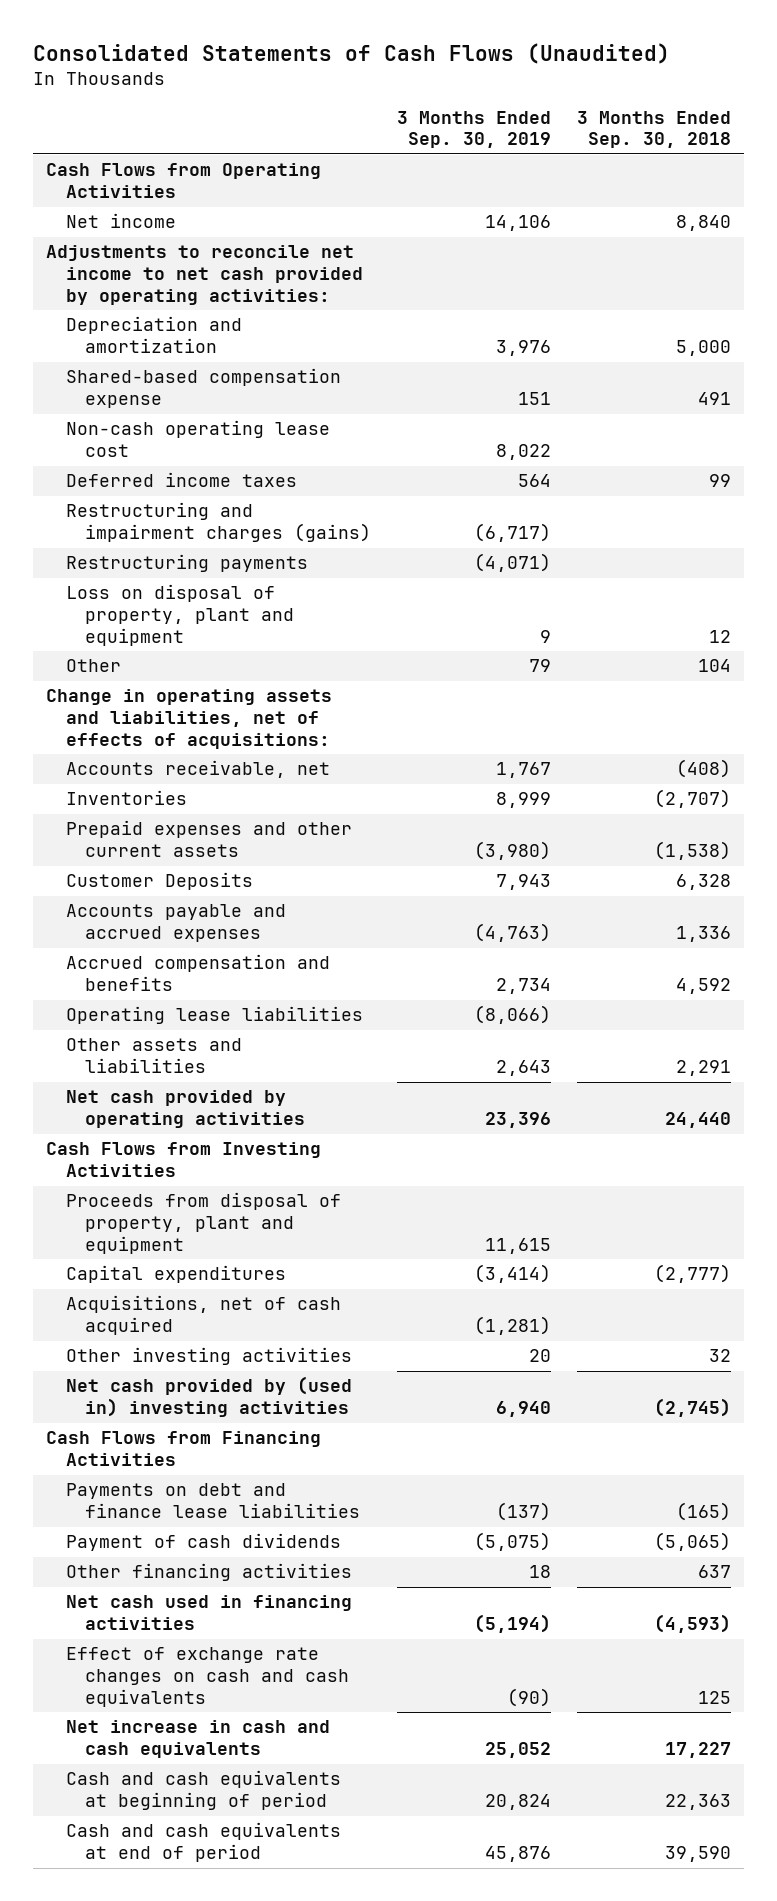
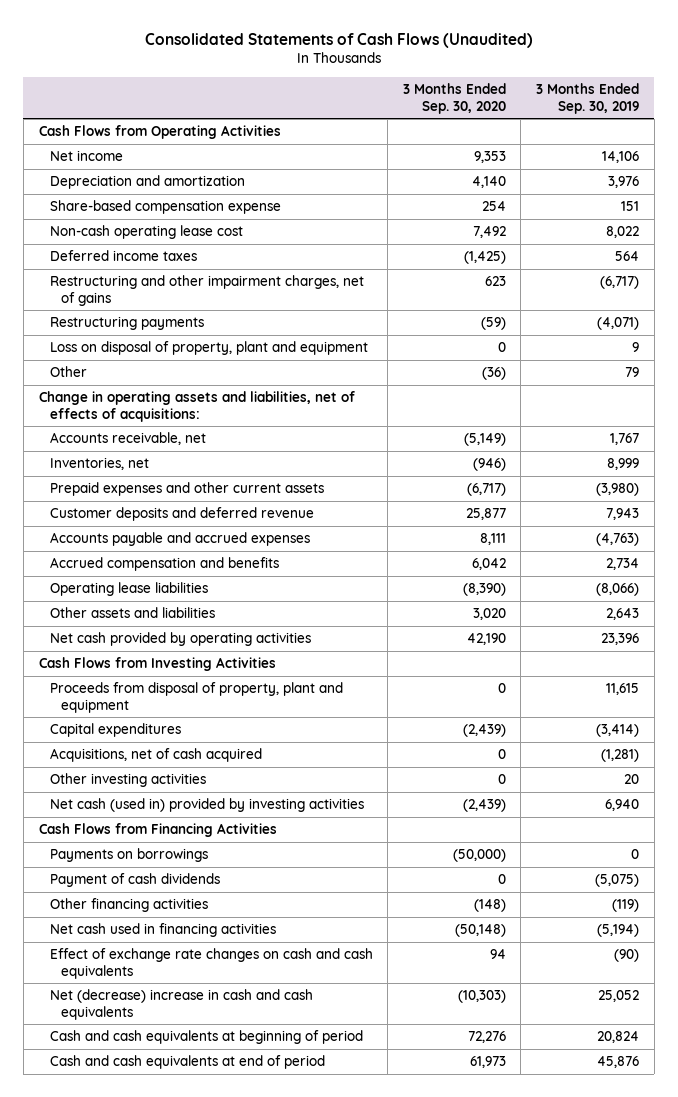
- | 3 Months Ended Sep. 30, 2019 | 3 Months Ended Sep. 30, 2018
+ | 3 Months Ended Sep. 30, 2020 | 3 Months Ended Sep. 30, 2019
- Adjustments to reconcile net income to net cash provided by operating activities:
- Shared-based compensation expense | 151 | 491
+ Share-based compensation expense | 254 | 151
- Restructuring and impairment charges (gains) | (6,717) |
+ Restructuring and other impairment charges, net of gains | 623 | (6,717)
- Inventories | 8,999 | (2,707)
+ Inventories, net | (946) | 8,999
- Customer Deposits | 7,943 | 6,328
+ Customer deposits and deferred revenue | 25,877 | 7,943
- Net cash provided by (used in) investing activities | 6,940 | (2,745)
+ Net cash (used in) provided by investing activities | (2,439) | 6,940
- Payments on debt and finance lease liabilities | (137) | (165)
+ Payments on borrowings | (50,000) | 0
- Other financing activities | 18 | 637
+ Other financing activities | (148) | (119)
- Net increase in cash and cash equivalents | 25,052 | 17,227
+ Net (decrease) increase in cash and cash equivalents | (10,303) | 25,052

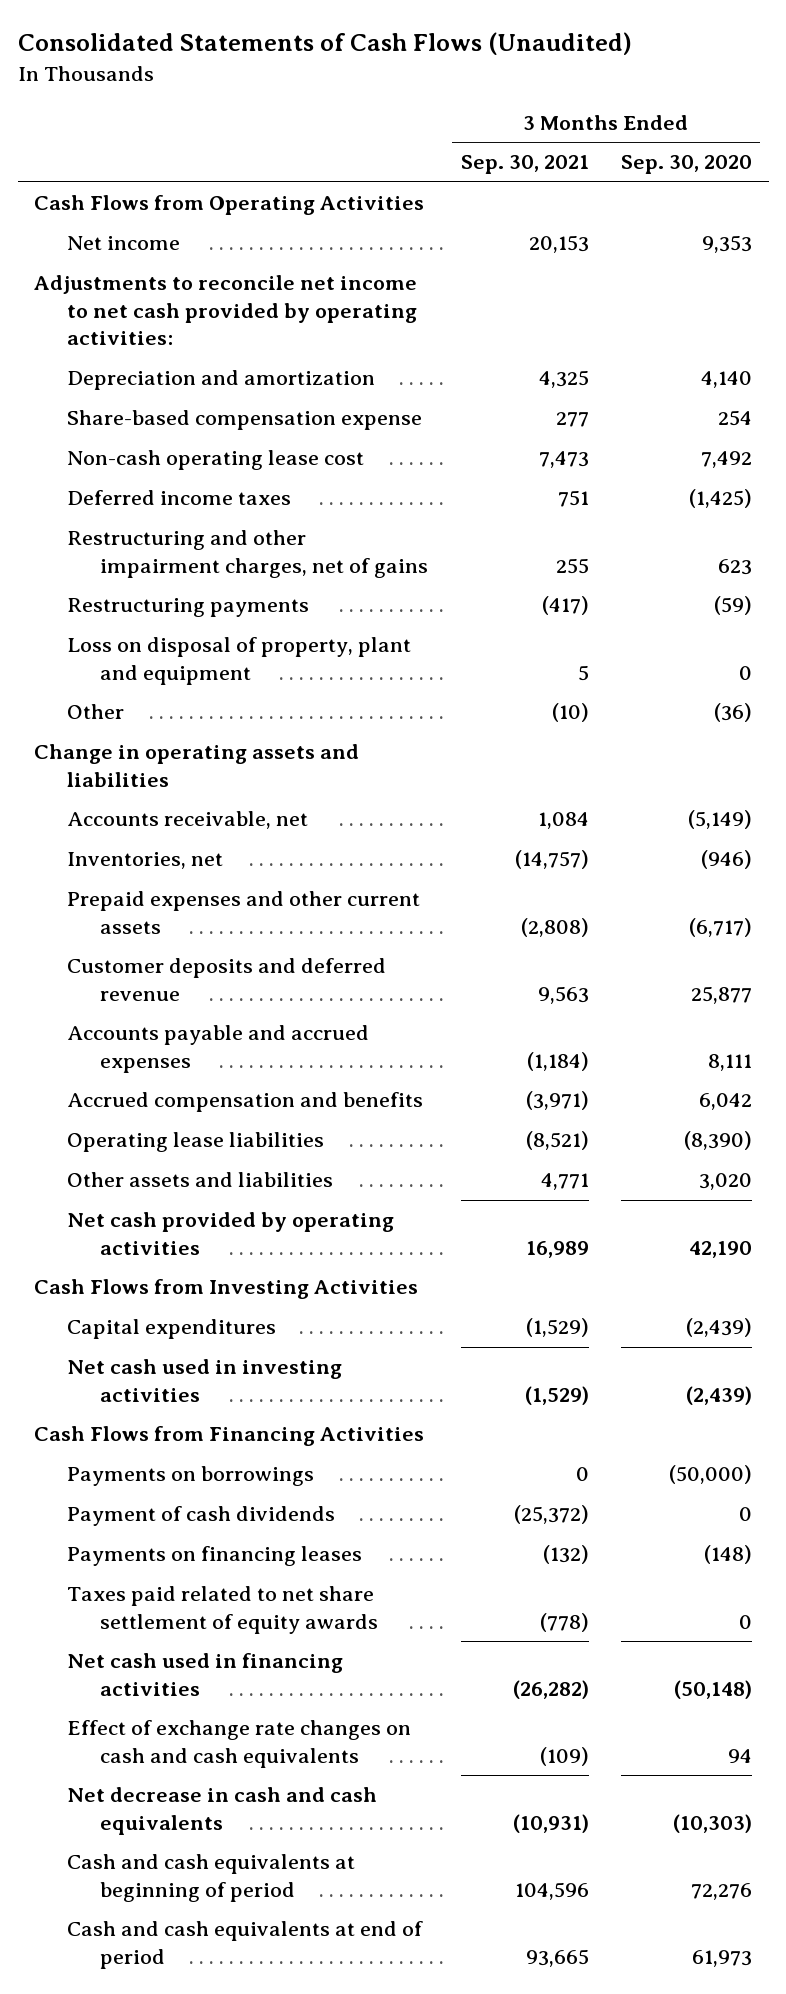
- | 3 Months Ended Sep. 30, 2020 | 3 Months Ended Sep. 30, 2019
+ | 3 Months Ended Sep. 30, 2021 | 3 Months Ended Sep. 30, 2020
+ Adjustments to reconcile net income to net cash provided by operating activities:
- Change in operating assets and liabilities, net of effects of acquisitions:
+ Change in operating assets and liabilities
- Proceeds from disposal of property, plant and equipment | 0 | 11,615
- Acquisitions, net of cash acquired | 0 | (1,281)
- Other investing activities | 0 | 20
- Net cash (used in) provided by investing activities | (2,439) | 6,940
+ Net cash used in investing activities | (1,529) | (2,439)
- Other financing activities | (148) | (119)
+ Payments on financing leases | (132) | (148)
+ Taxes paid related to net share settlement of equity awards | (778) | 0
- Net (decrease) increase in cash and cash equivalents | (10,303) | 25,052
+ Net decrease in cash and cash equivalents | (10,931) | (10,303)

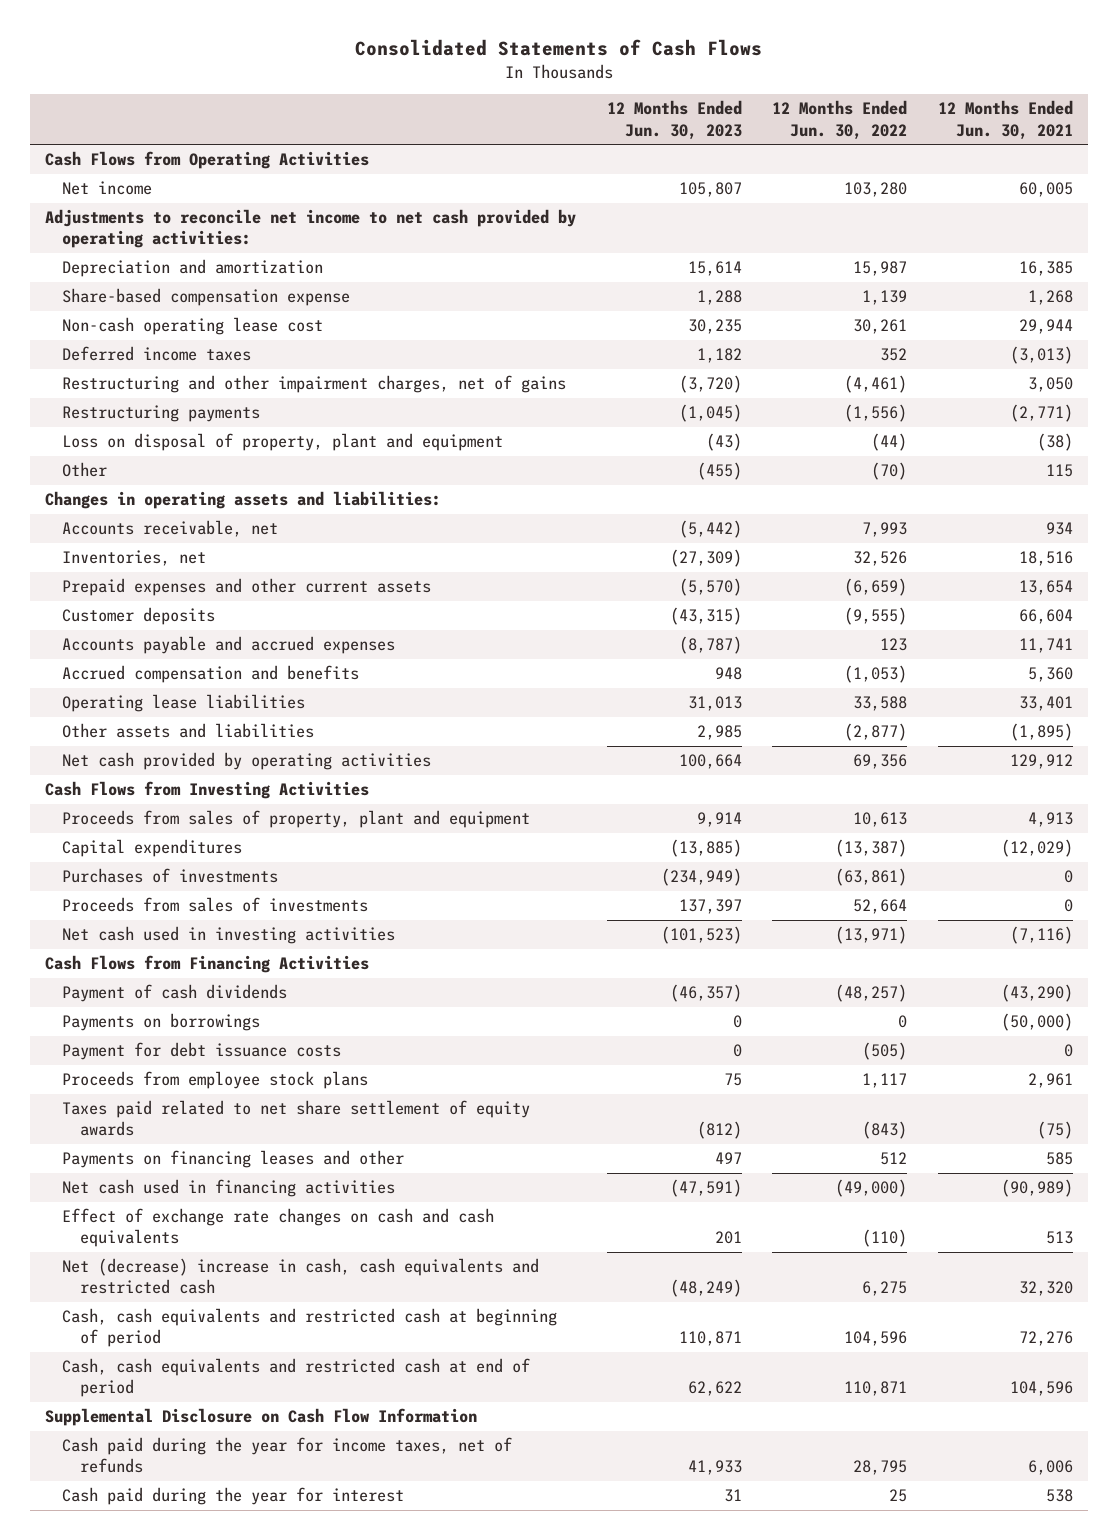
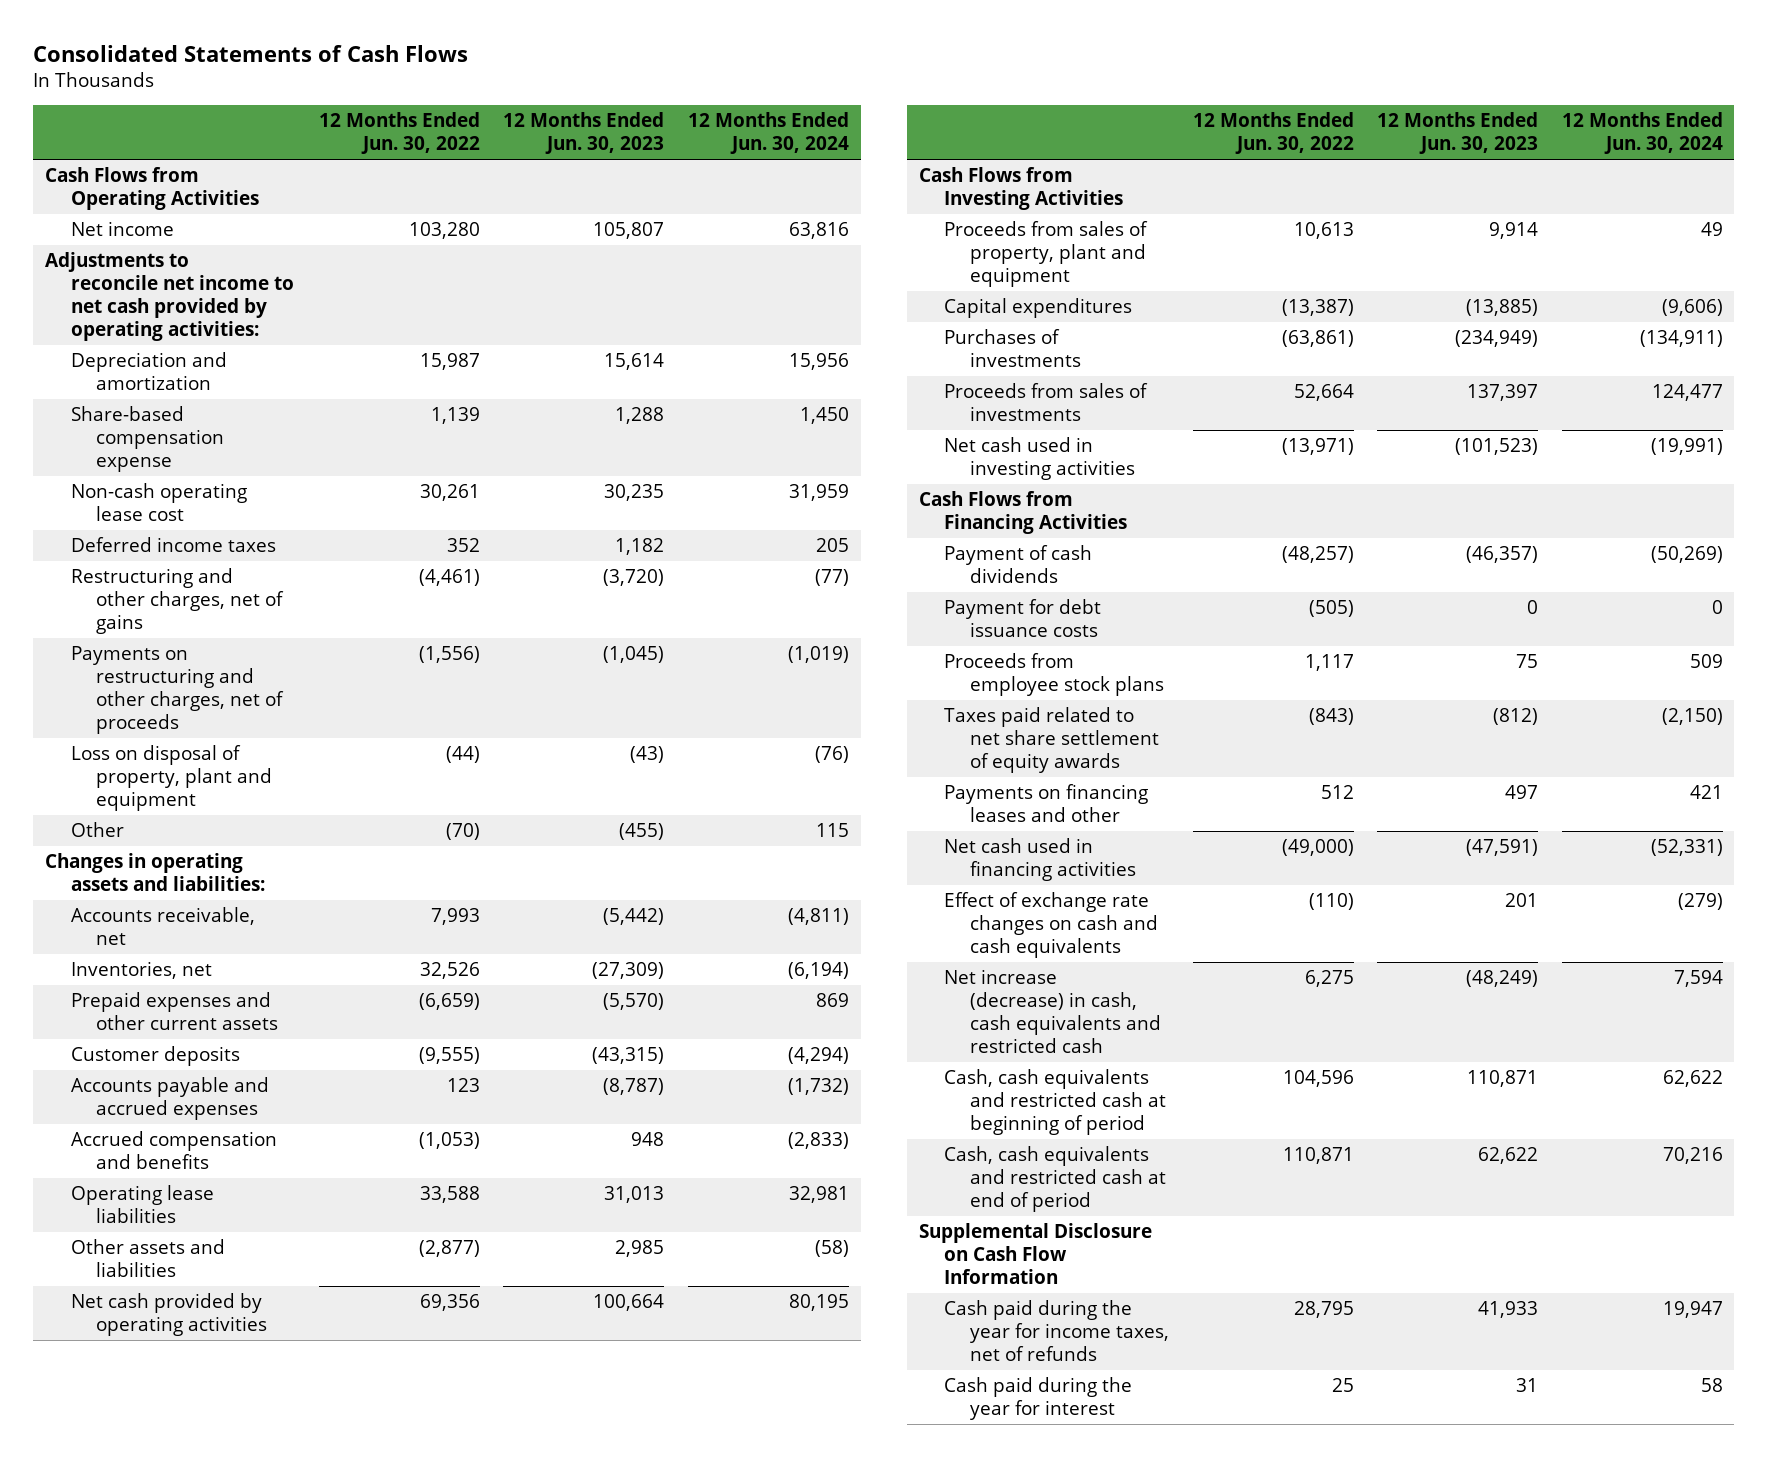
- | 12 Months Ended Jun. 30, 2023 | 12 Months Ended Jun. 30, 2022 | 12 Months Ended Jun. 30, 2021
+ | 12 Months Ended Jun. 30, 2022 | 12 Months Ended Jun. 30, 2023 | 12 Months Ended Jun. 30, 2024
- Restructuring and other impairment charges, net of gains | (3,720) | (4,461) | 3,050
- Restructuring payments | (1,045) | (1,556) | (2,771)
+ Restructuring and other charges, net of gains | (4,461) | (3,720) | (77)
+ Payments on restructuring and other charges, net of proceeds | (1,556) | (1,045) | (1,019)
- Payments on borrowings | 0 | 0 | (50,000)
- Net (decrease) increase in cash, cash equivalents and restricted cash | (48,249) | 6,275 | 32,320
+ Net increase (decrease) in cash, cash equivalents and restricted cash | 6,275 | (48,249) | 7,594

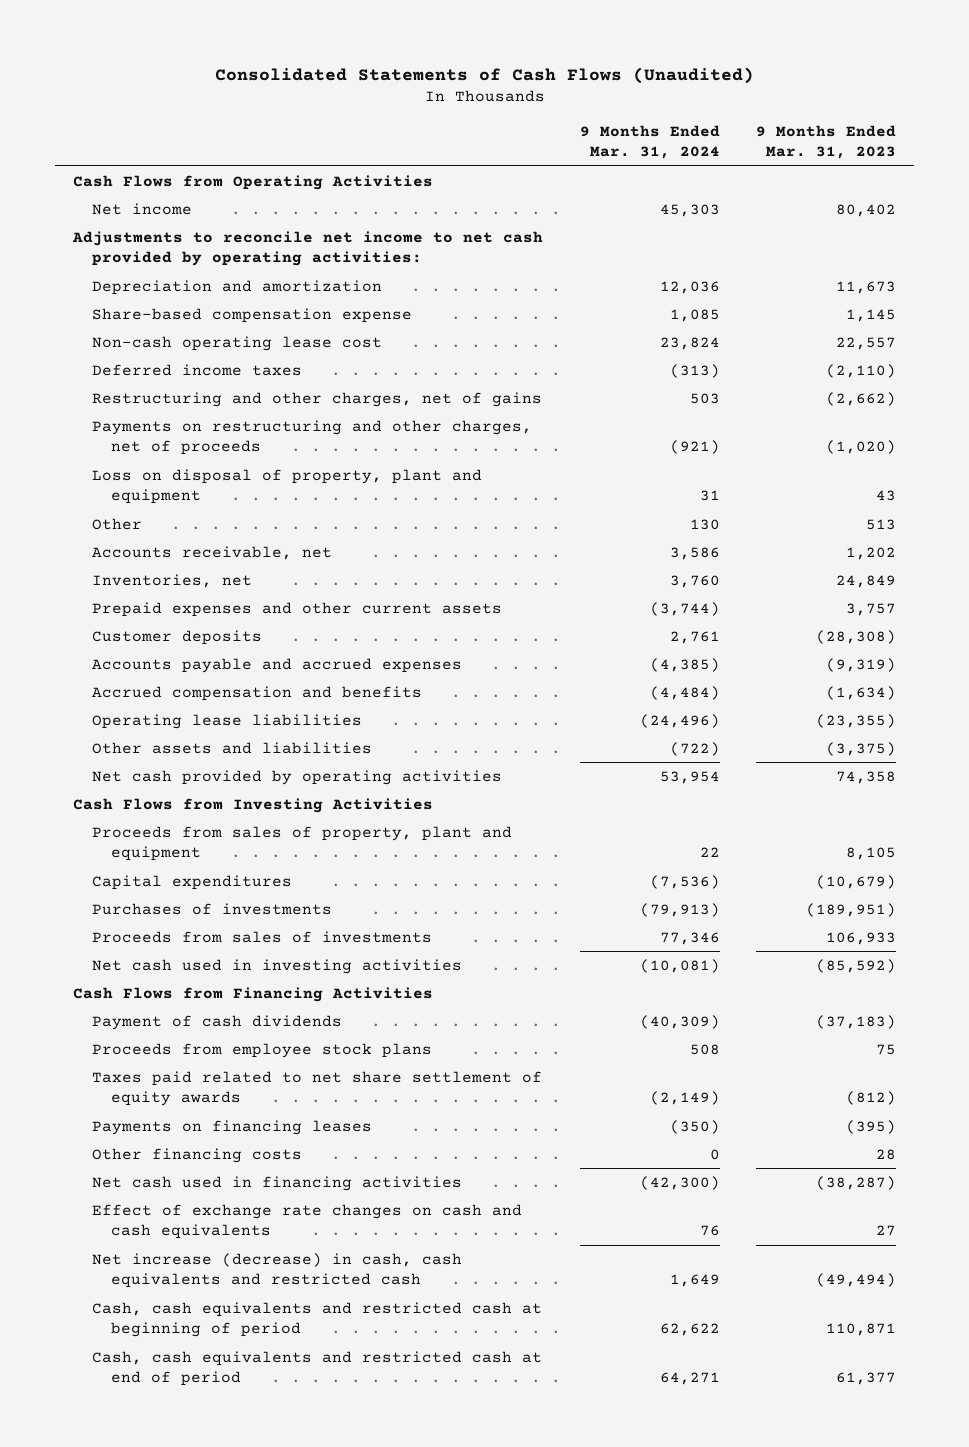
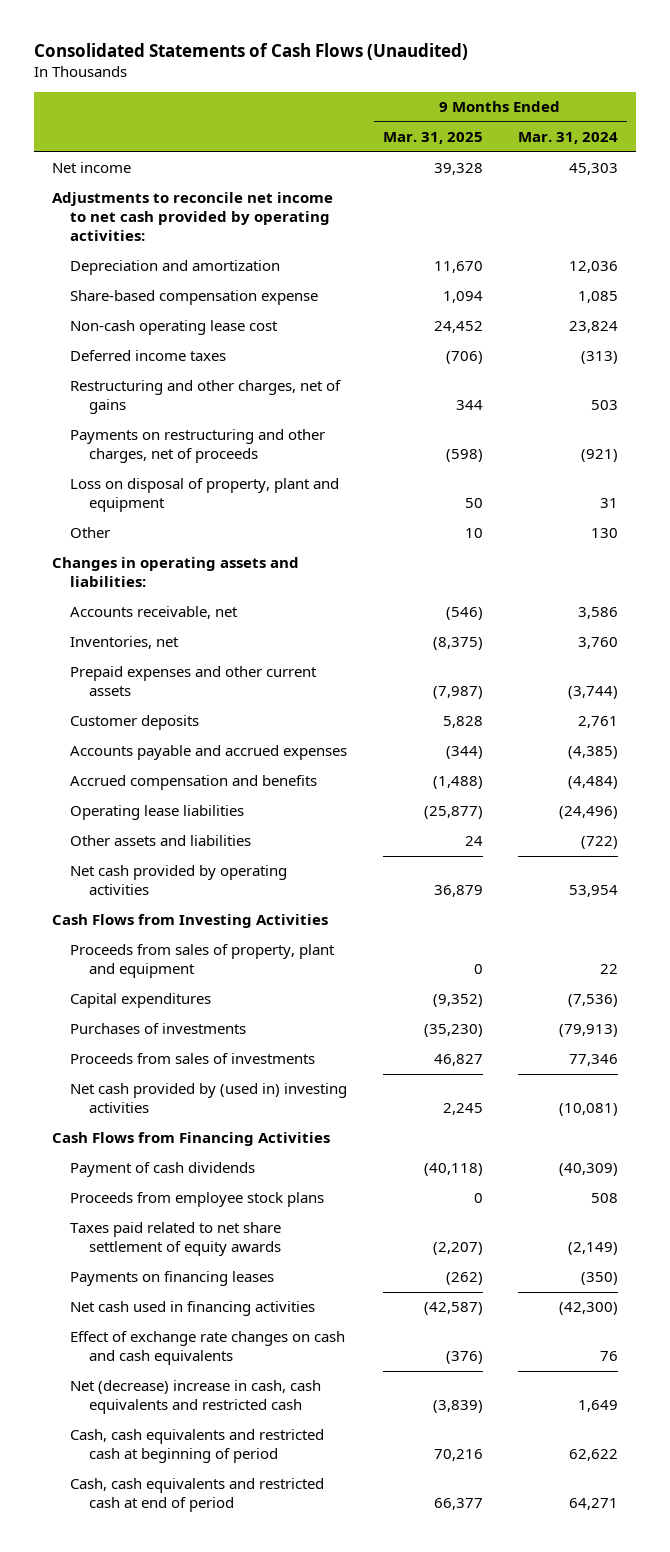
- | 9 Months Ended Mar. 31, 2024 | 9 Months Ended Mar. 31, 2023
+ | 9 Months Ended Mar. 31, 2025 | 9 Months Ended Mar. 31, 2024
- Cash Flows from Operating Activities
+ Changes in operating assets and liabilities:
- Net cash used in investing activities | (10,081) | (85,592)
+ Net cash provided by (used in) investing activities | 2,245 | (10,081)
- Other financing costs | 0 | 28
- Net increase (decrease) in cash, cash equivalents and restricted cash | 1,649 | (49,494)
+ Net (decrease) increase in cash, cash equivalents and restricted cash | (3,839) | 1,649

